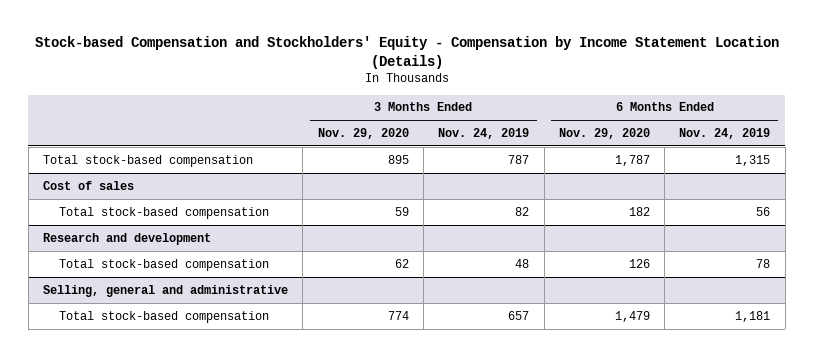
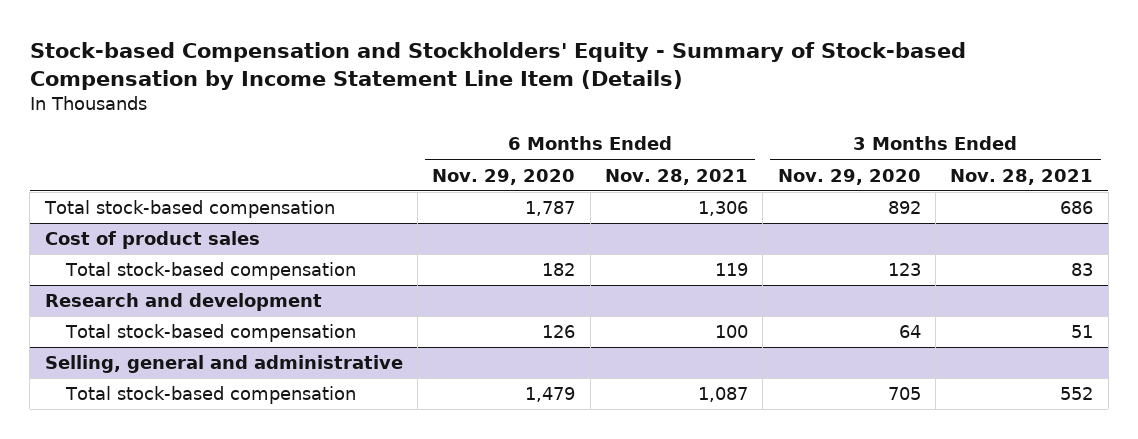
- Stock-based Compensation and Stockholders' Equity - Compensation by Income Statement Location (Details)
+ Stock-based Compensation and Stockholders' Equity - Summary of Stock-based Compensation by Income Statement Line Item (Details)
- | 3 Months Ended Nov. 29, 2020 | 3 Months Ended Nov. 24, 2019 | 6 Months Ended Nov. 29, 2020 | 6 Months Ended Nov. 24, 2019
+ | 6 Months Ended Nov. 29, 2020 | 6 Months Ended Nov. 28, 2021 | 3 Months Ended Nov. 29, 2020 | 3 Months Ended Nov. 28, 2021
- Total stock-based compensation | 895 | 787 | 1,787 | 1,315
- Cost of sales
- Total stock-based compensation | 59 | 82 | 182 | 56
+ Total stock-based compensation | 1,787 | 1,306 | 892 | 686
+ Cost of product sales
+ Total stock-based compensation | 182 | 119 | 123 | 83
@ Research and development
- Total stock-based compensation | 62 | 48 | 126 | 78
+ Total stock-based compensation | 126 | 100 | 64 | 51
@ Selling, general and administrative
- Total stock-based compensation | 774 | 657 | 1,479 | 1,181
+ Total stock-based compensation | 1,479 | 1,087 | 705 | 552

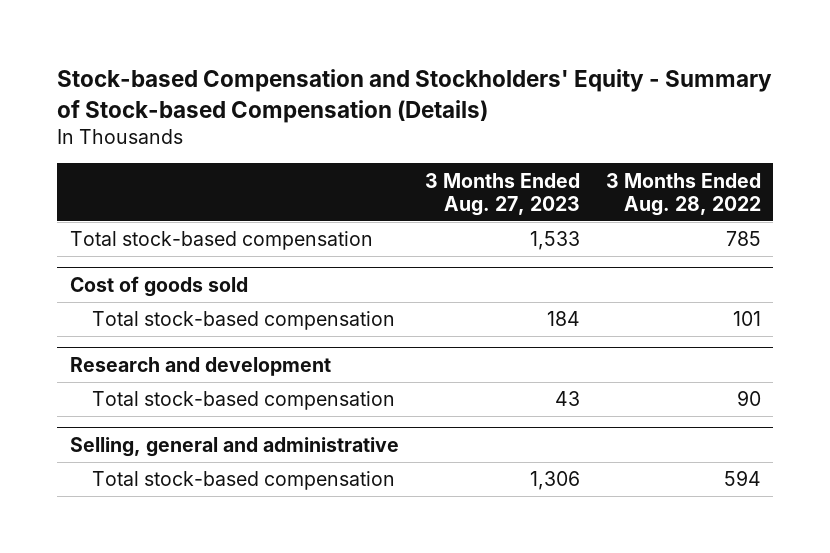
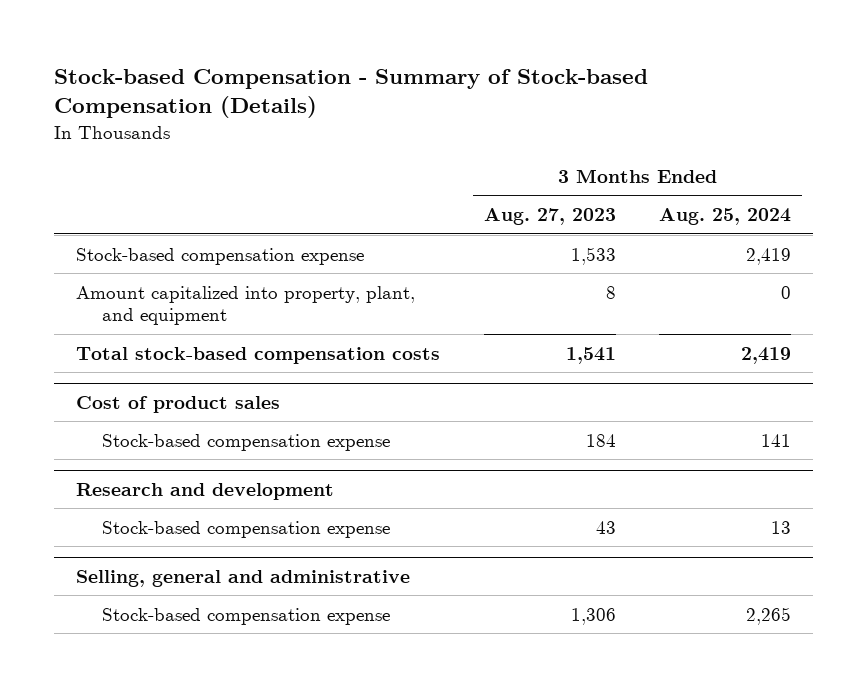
- Stock-based Compensation and Stockholders' Equity - Summary of Stock-based Compensation (Details)
+ Stock-based Compensation - Summary of Stock-based Compensation (Details)
- | 3 Months Ended Aug. 27, 2023 | 3 Months Ended Aug. 28, 2022
+ | 3 Months Ended Aug. 27, 2023 | 3 Months Ended Aug. 25, 2024
- Total stock-based compensation | 1,533 | 785
- Cost of goods sold
- Total stock-based compensation | 184 | 101
+ Stock-based compensation expense | 1,533 | 2,419
+ Amount capitalized into property, plant, and equipment | 8 | 0
+ Total stock-based compensation costs | 1,541 | 2,419
+ Cost of product sales
+ Stock-based compensation expense | 184 | 141
@ Research and development
- Total stock-based compensation | 43 | 90
+ Stock-based compensation expense | 43 | 13
@ Selling, general and administrative
- Total stock-based compensation | 1,306 | 594
+ Stock-based compensation expense | 1,306 | 2,265

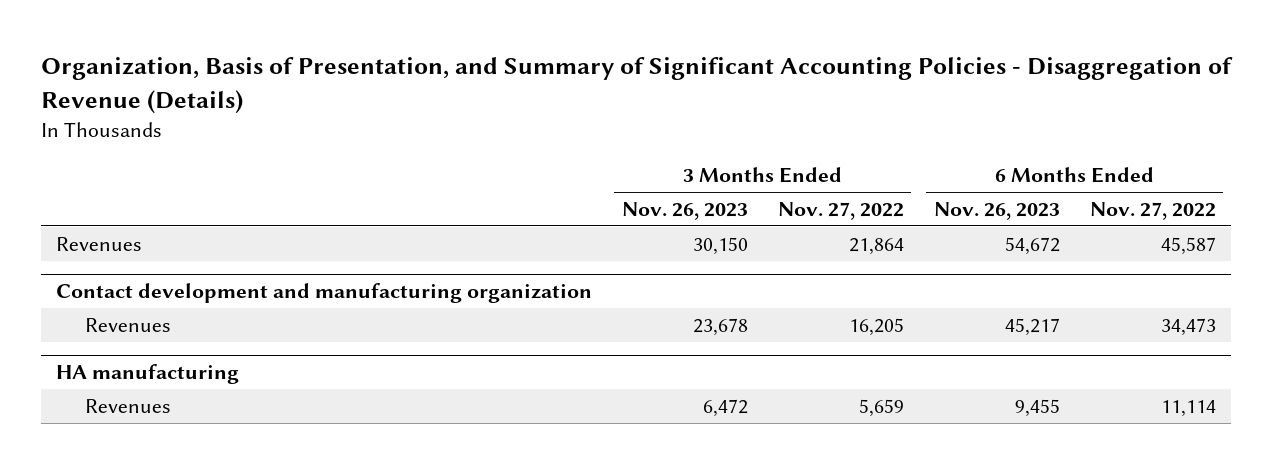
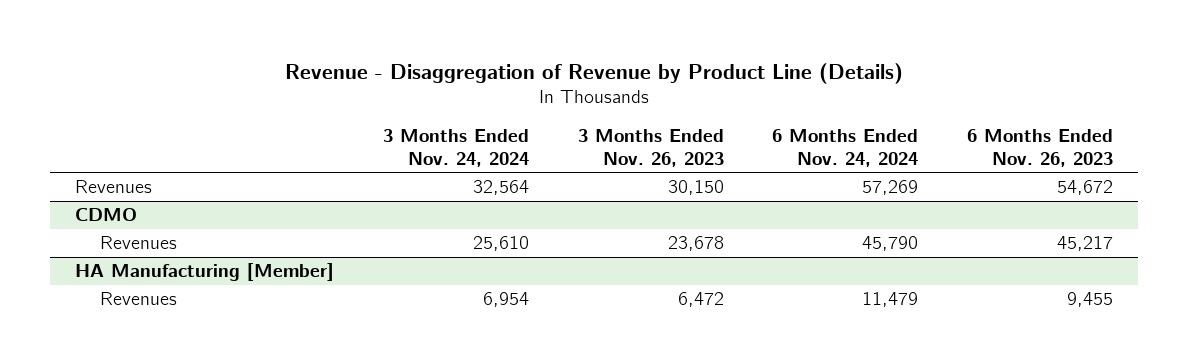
- Organization, Basis of Presentation, and Summary of Significant Accounting Policies - Disaggregation of Revenue (Details)
+ Revenue - Disaggregation of Revenue by Product Line (Details)
- | 3 Months Ended Nov. 26, 2023 | 3 Months Ended Nov. 27, 2022 | 6 Months Ended Nov. 26, 2023 | 6 Months Ended Nov. 27, 2022
+ | 3 Months Ended Nov. 24, 2024 | 3 Months Ended Nov. 26, 2023 | 6 Months Ended Nov. 24, 2024 | 6 Months Ended Nov. 26, 2023
- Contact development and manufacturing organization
+ CDMO
- HA manufacturing
+ HA Manufacturing [Member]

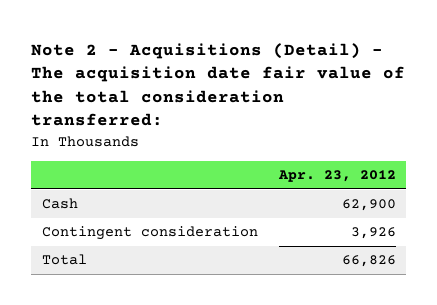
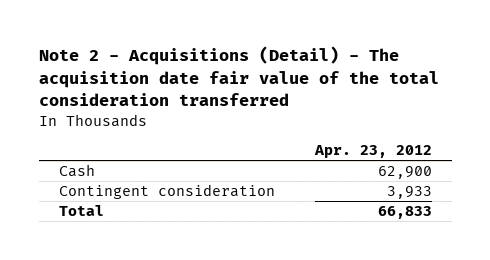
- Note 2 - Acquisitions (Detail) - The acquisition date fair value of the total consideration transferred:
+ Note 2 - Acquisitions (Detail) - The acquisition date fair value of the total consideration transferred
- Contingent consideration | 3,926
- Total | 66,826
+ Contingent consideration | 3,933
+ Total | 66,833

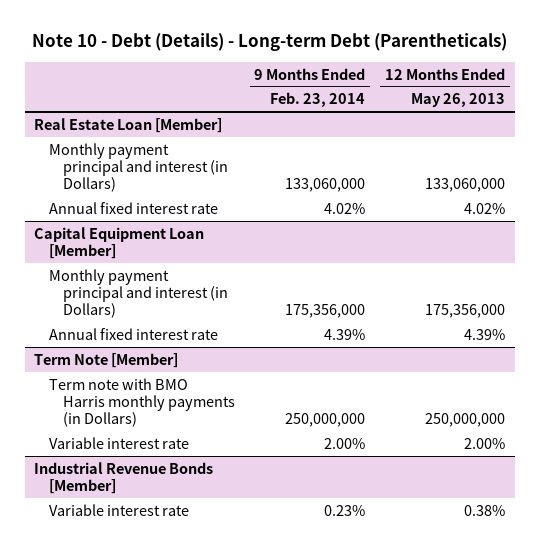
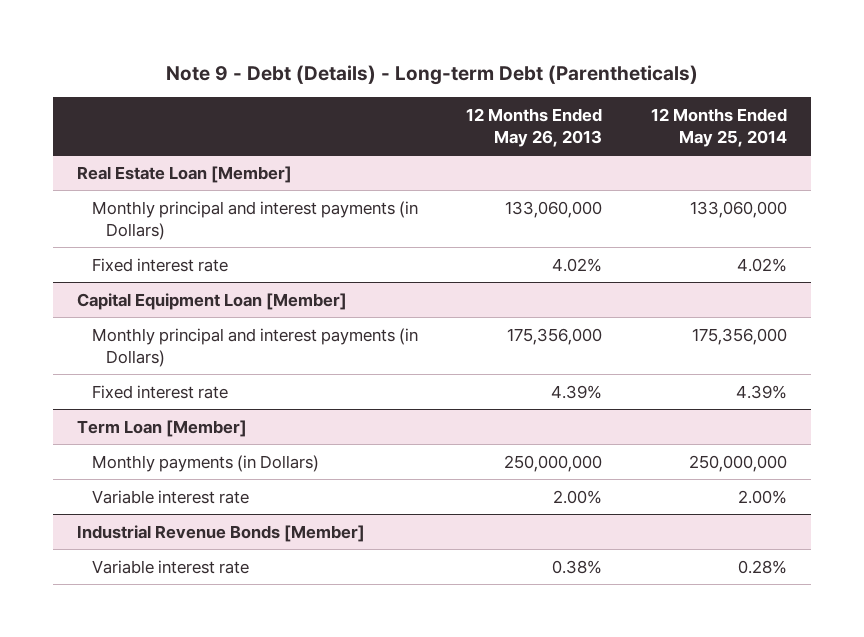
- Note 10 - Debt (Details) - Long-term Debt (Parentheticals)
+ Note 9 - Debt (Details) - Long-term Debt (Parentheticals)
- | 9 Months Ended Feb. 23, 2014 | 12 Months Ended May 26, 2013
+ | 12 Months Ended May 26, 2013 | 12 Months Ended May 25, 2014
@ Real Estate Loan [Member]
- Monthly payment principal and interest (in Dollars) | 133,060,000 | 133,060,000
- Annual fixed interest rate | 4.02% | 4.02%
+ Monthly principal and interest payments (in Dollars) | 133,060,000 | 133,060,000
+ Fixed interest rate | 4.02% | 4.02%
@ Capital Equipment Loan [Member]
- Monthly payment principal and interest (in Dollars) | 175,356,000 | 175,356,000
- Annual fixed interest rate | 4.39% | 4.39%
- Term Note [Member]
- Term note with BMO Harris monthly payments (in Dollars) | 250,000,000 | 250,000,000
@ Capital Equipment Loan [Member]
+ Monthly principal and interest payments (in Dollars) | 175,356,000 | 175,356,000
+ Fixed interest rate | 4.39% | 4.39%
+ Term Loan [Member]
+ Monthly payments (in Dollars) | 250,000,000 | 250,000,000

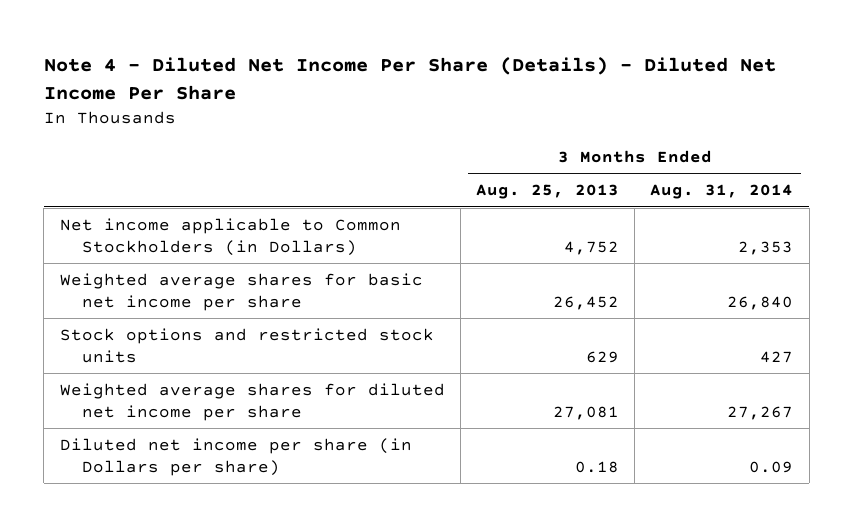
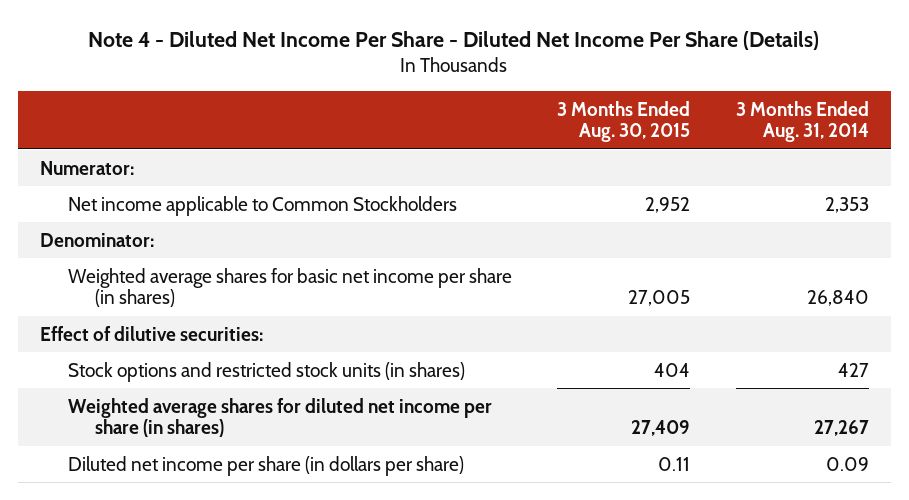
- Note 4 - Diluted Net Income Per Share (Details) - Diluted Net Income Per Share
+ Note 4 - Diluted Net Income Per Share - Diluted Net Income Per Share (Details)
- | 3 Months Ended Aug. 25, 2013 | 3 Months Ended Aug. 31, 2014
+ | 3 Months Ended Aug. 30, 2015 | 3 Months Ended Aug. 31, 2014
- Net income applicable to Common Stockholders (in Dollars) | 4,752 | 2,353
- Weighted average shares for basic net income per share | 26,452 | 26,840
- Stock options and restricted stock units | 629 | 427
- Weighted average shares for diluted net income per share | 27,081 | 27,267
- Diluted net income per share (in Dollars per share) | 0.18 | 0.09
+ Numerator:
+ Net income applicable to Common Stockholders | 2,952 | 2,353
+ Denominator:
+ Weighted average shares for basic net income per share (in shares) | 27,005 | 26,840
+ Effect of dilutive securities:
+ Stock options and restricted stock units (in shares) | 404 | 427
+ Weighted average shares for diluted net income per share (in shares) | 27,409 | 27,267
+ Diluted net income per share (in dollars per share) | 0.11 | 0.09

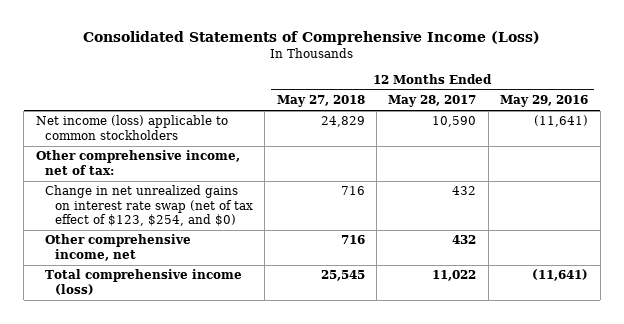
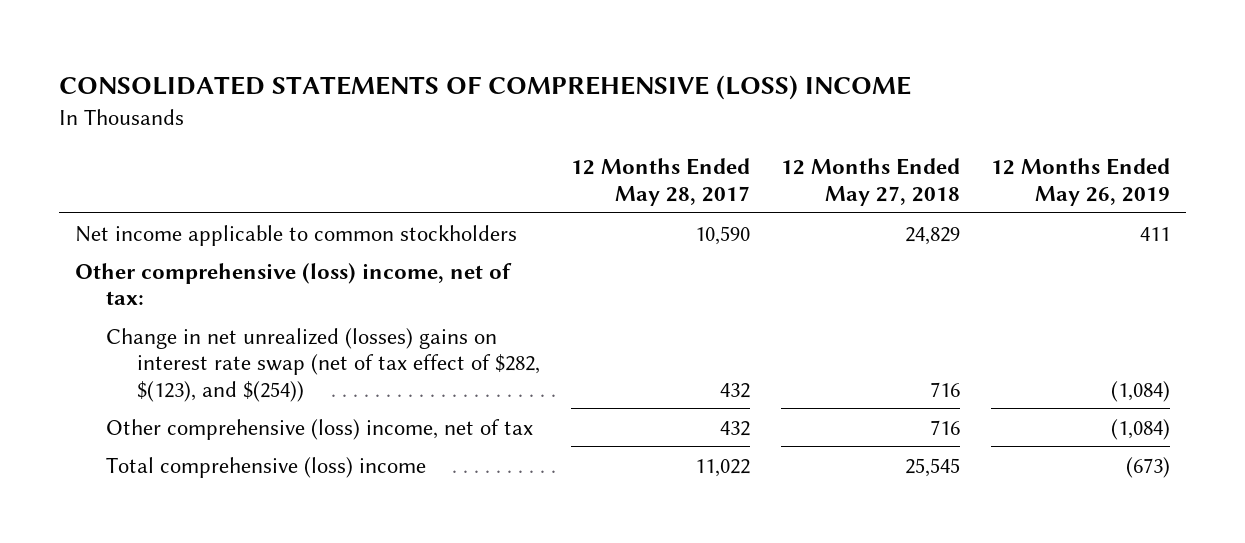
- Consolidated Statements of Comprehensive Income (Loss)
+ CONSOLIDATED STATEMENTS OF COMPREHENSIVE (LOSS) INCOME
- | 12 Months Ended May 27, 2018 | 12 Months Ended May 28, 2017 | 12 Months Ended May 29, 2016
+ | 12 Months Ended May 28, 2017 | 12 Months Ended May 27, 2018 | 12 Months Ended May 26, 2019
- Net income (loss) applicable to common stockholders | 24,829 | 10,590 | (11,641)
- Other comprehensive income, net of tax:
- Change in net unrealized gains on interest rate swap (net of tax effect of $123, $254, and $0) | 716 | 432 |
- Other comprehensive income, net | 716 | 432 |
- Total comprehensive income (loss) | 25,545 | 11,022 | (11,641)
+ Net income applicable to common stockholders | 10,590 | 24,829 | 411
+ Other comprehensive (loss) income, net of tax:
+ Change in net unrealized (losses) gains on interest rate swap (net of tax effect of $282, $(123), and $(254)) | 432 | 716 | (1,084)
+ Other comprehensive (loss) income, net of tax | 432 | 716 | (1,084)
+ Total comprehensive (loss) income | 11,022 | 25,545 | (673)

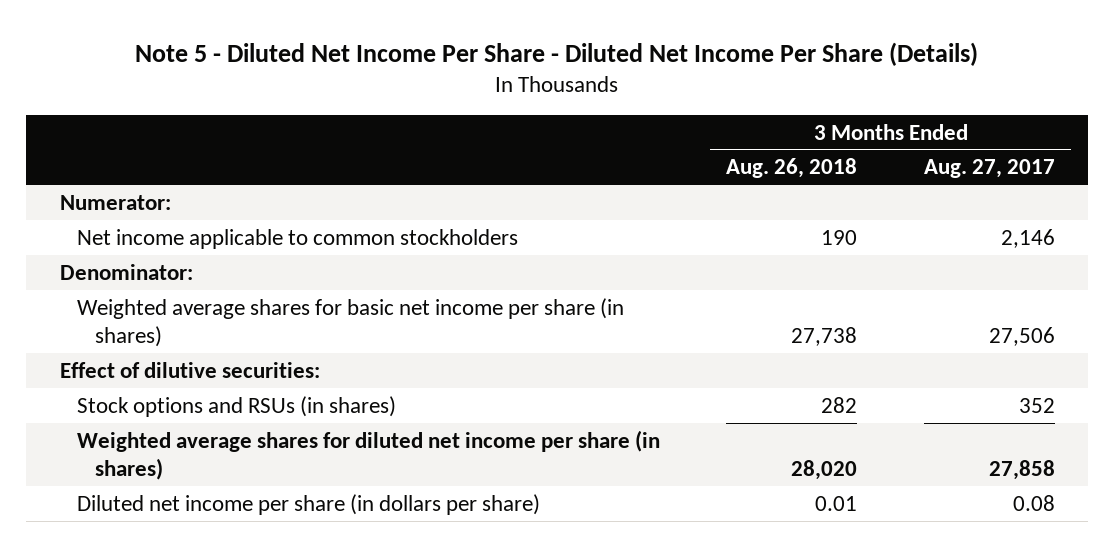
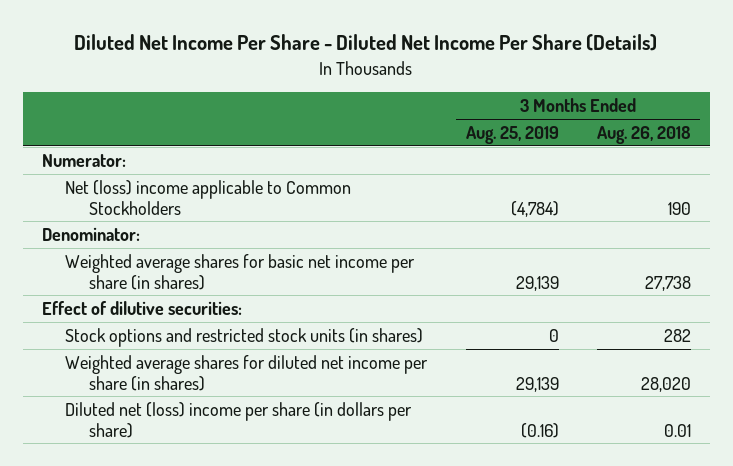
- Note 5 - Diluted Net Income Per Share - Diluted Net Income Per Share (Details)
+ Diluted Net Income Per Share - Diluted Net Income Per Share (Details)
- | 3 Months Ended Aug. 26, 2018 | 3 Months Ended Aug. 27, 2017
+ | 3 Months Ended Aug. 25, 2019 | 3 Months Ended Aug. 26, 2018
- Net income applicable to common stockholders | 190 | 2,146
+ Net (loss) income applicable to Common Stockholders | (4,784) | 190
- Stock options and RSUs (in shares) | 282 | 352
+ Stock options and restricted stock units (in shares) | 0 | 282
- Diluted net income per share (in dollars per share) | 0.01 | 0.08
+ Diluted net (loss) income per share (in dollars per share) | (0.16) | 0.01

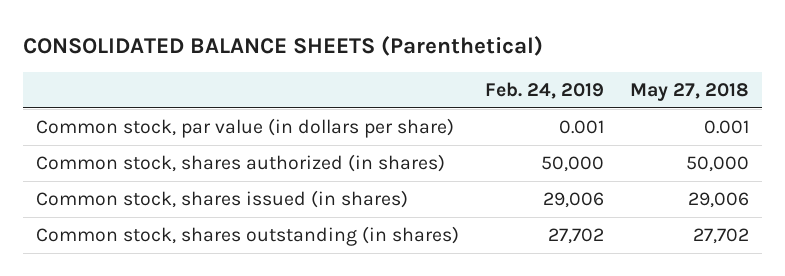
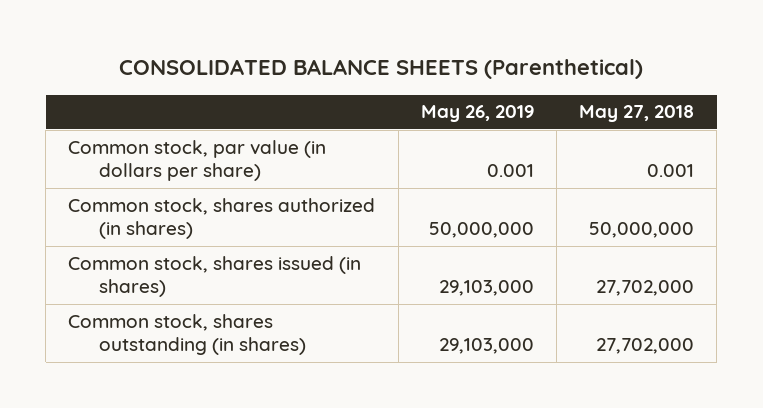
- | Feb. 24, 2019 | May 27, 2018
+ | May 26, 2019 | May 27, 2018
- Common stock, shares authorized (in shares) | 50,000 | 50,000
- Common stock, shares issued (in shares) | 29,006 | 29,006
- Common stock, shares outstanding (in shares) | 27,702 | 27,702
+ Common stock, shares authorized (in shares) | 50,000,000 | 50,000,000
+ Common stock, shares issued (in shares) | 29,103,000 | 27,702,000
+ Common stock, shares outstanding (in shares) | 29,103,000 | 27,702,000

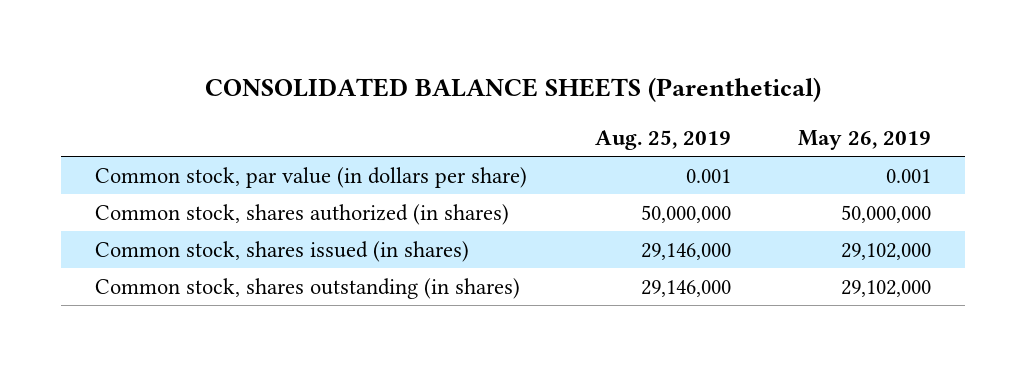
- | May 26, 2019 | May 27, 2018
+ | Aug. 25, 2019 | May 26, 2019
- Common stock, shares issued (in shares) | 29,103,000 | 27,702,000
- Common stock, shares outstanding (in shares) | 29,103,000 | 27,702,000
+ Common stock, shares issued (in shares) | 29,146,000 | 29,102,000
+ Common stock, shares outstanding (in shares) | 29,146,000 | 29,102,000

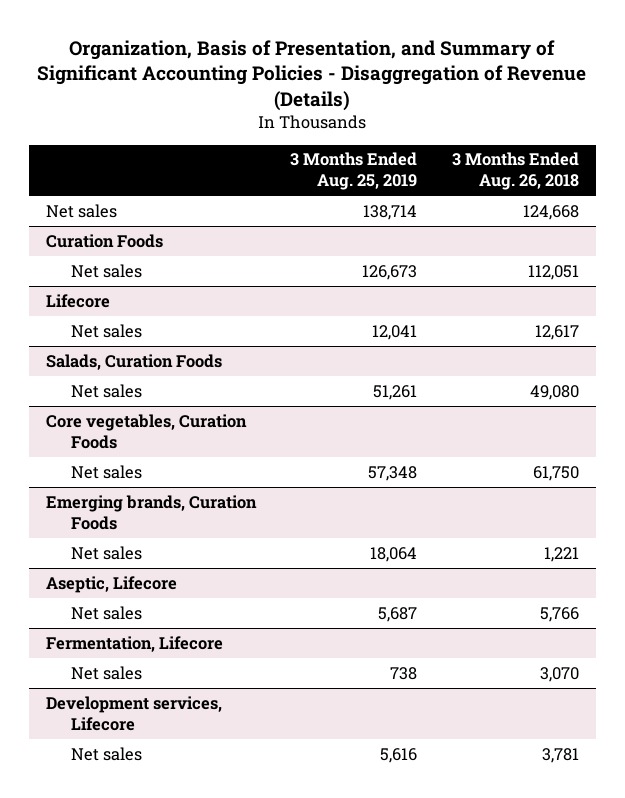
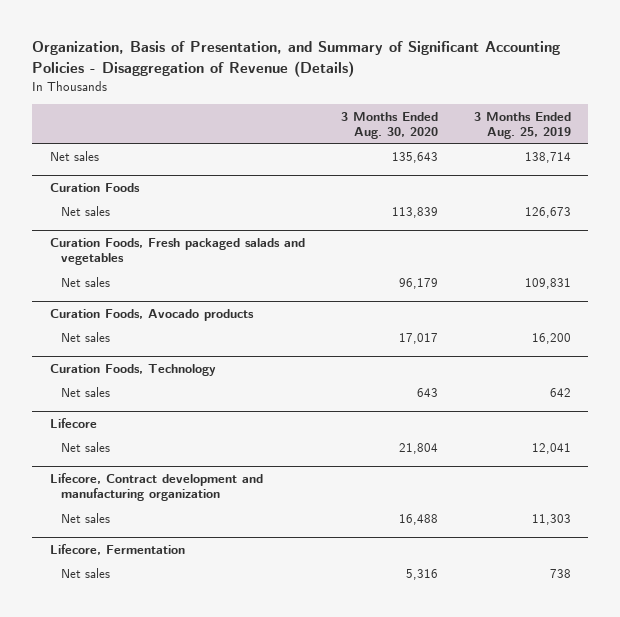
- | 3 Months Ended Aug. 25, 2019 | 3 Months Ended Aug. 26, 2018
+ | 3 Months Ended Aug. 30, 2020 | 3 Months Ended Aug. 25, 2019
+ Curation Foods, Fresh packaged salads and vegetables
+ Net sales | 96,179 | 109,831
+ Curation Foods, Avocado products
+ Net sales | 17,017 | 16,200
+ Curation Foods, Technology
+ Net sales | 643 | 642
- Salads, Curation Foods
- Net sales | 51,261 | 49,080
- Core vegetables, Curation Foods
- Net sales | 57,348 | 61,750
- Emerging brands, Curation Foods
- Net sales | 18,064 | 1,221
- Aseptic, Lifecore
- Net sales | 5,687 | 5,766
- Fermentation, Lifecore
+ Lifecore, Contract development and manufacturing organization
+ Net sales | 16,488 | 11,303
+ Lifecore, Fermentation
- Development services, Lifecore
- Net sales | 5,616 | 3,781

